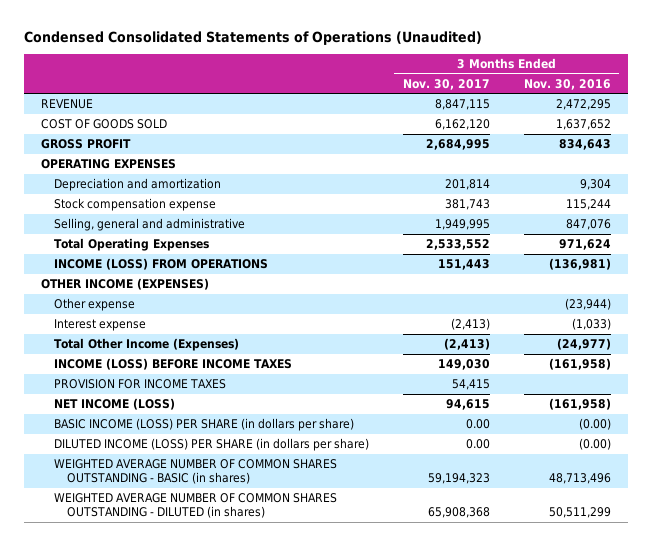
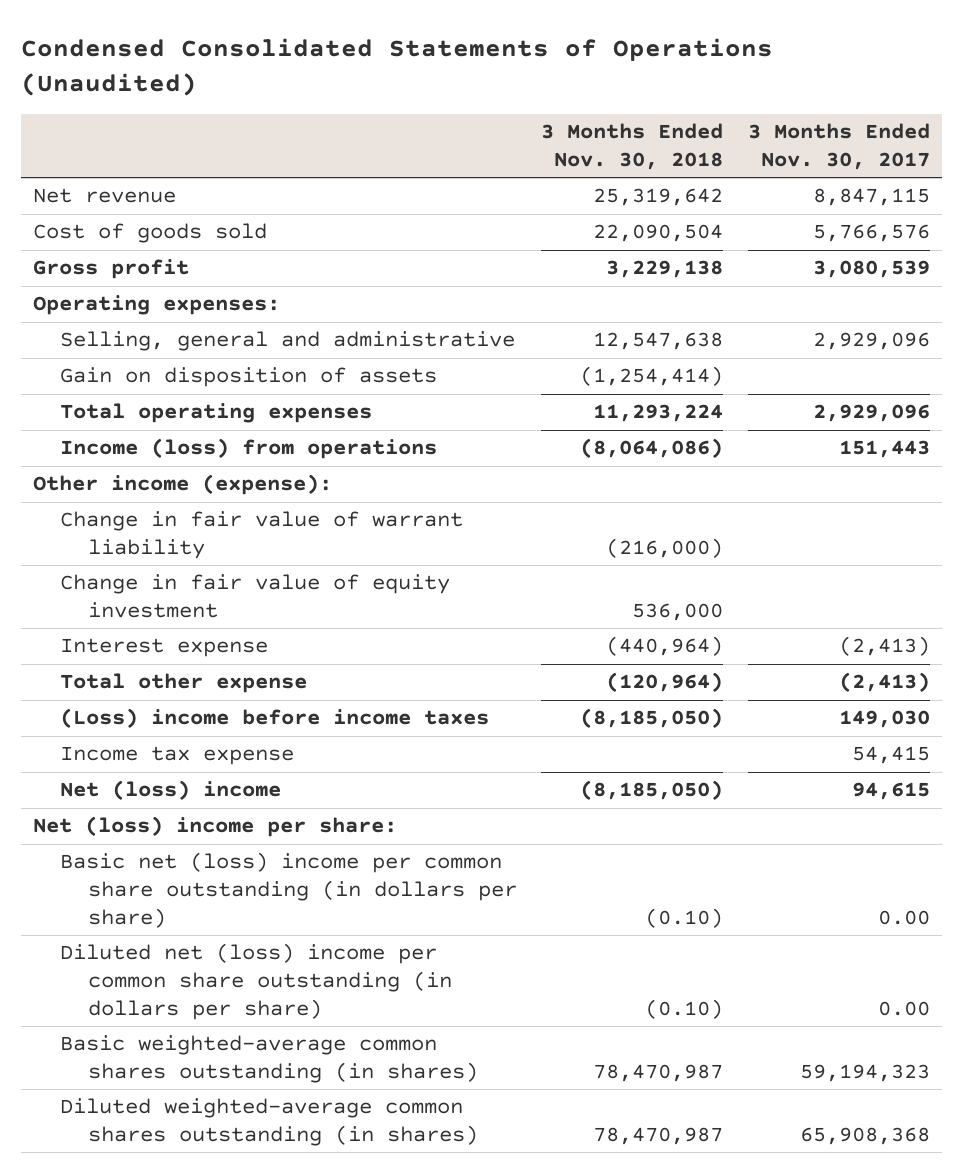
- | 3 Months Ended Nov. 30, 2017 | 3 Months Ended Nov. 30, 2016
+ | 3 Months Ended Nov. 30, 2018 | 3 Months Ended Nov. 30, 2017
- REVENUE | 8,847,115 | 2,472,295
- COST OF GOODS SOLD | 6,162,120 | 1,637,652
- GROSS PROFIT | 2,684,995 | 834,643
- OPERATING EXPENSES
- Depreciation and amortization | 201,814 | 9,304
- Stock compensation expense | 381,743 | 115,244
- Selling, general and administrative | 1,949,995 | 847,076
- Total Operating Expenses | 2,533,552 | 971,624
- INCOME (LOSS) FROM OPERATIONS | 151,443 | (136,981)
- OTHER INCOME (EXPENSES)
- Other expense | | (23,944)
+ Net revenue | 25,319,642 | 8,847,115
+ Cost of goods sold | 22,090,504 | 5,766,576
+ Gross profit | 3,229,138 | 3,080,539
+ Operating expenses:
+ Selling, general and administrative | 12,547,638 | 2,929,096
+ Gain on disposition of assets | (1,254,414) |
+ Total operating expenses | 11,293,224 | 2,929,096
+ Income (loss) from operations | (8,064,086) | 151,443
+ Other income (expense):
+ Change in fair value of warrant liability | (216,000) |
+ Change in fair value of equity investment | 536,000 |
- Total Other Income (Expenses) | (2,413) | (24,977)
- INCOME (LOSS) BEFORE INCOME TAXES | 149,030 | (161,958)
- PROVISION FOR INCOME TAXES | 54,415 |
- NET INCOME (LOSS) | 94,615 | (161,958)
- BASIC INCOME (LOSS) PER SHARE (in dollars per share) | 0.00 | (0.00)
- DILUTED INCOME (LOSS) PER SHARE (in dollars per share) | 0.00 | (0.00)
- WEIGHTED AVERAGE NUMBER OF COMMON SHARES OUTSTANDING - BASIC (in shares) | 59,194,323 | 48,713,496
- WEIGHTED AVERAGE NUMBER OF COMMON SHARES OUTSTANDING - DILUTED (in shares) | 65,908,368 | 50,511,299
+ Total other expense | (120,964) | (2,413)
+ (Loss) income before income taxes | (8,185,050) | 149,030
+ Income tax expense | | 54,415
+ Net (loss) income | (8,185,050) | 94,615
+ Net (loss) income per share:
+ Basic net (loss) income per common share outstanding (in dollars per share) | (0.10) | 0.00
+ Diluted net (loss) income per common share outstanding (in dollars per share) | (0.10) | 0.00
+ Basic weighted-average common shares outstanding (in shares) | 78,470,987 | 59,194,323
+ Diluted weighted-average common shares outstanding (in shares) | 78,470,987 | 65,908,368

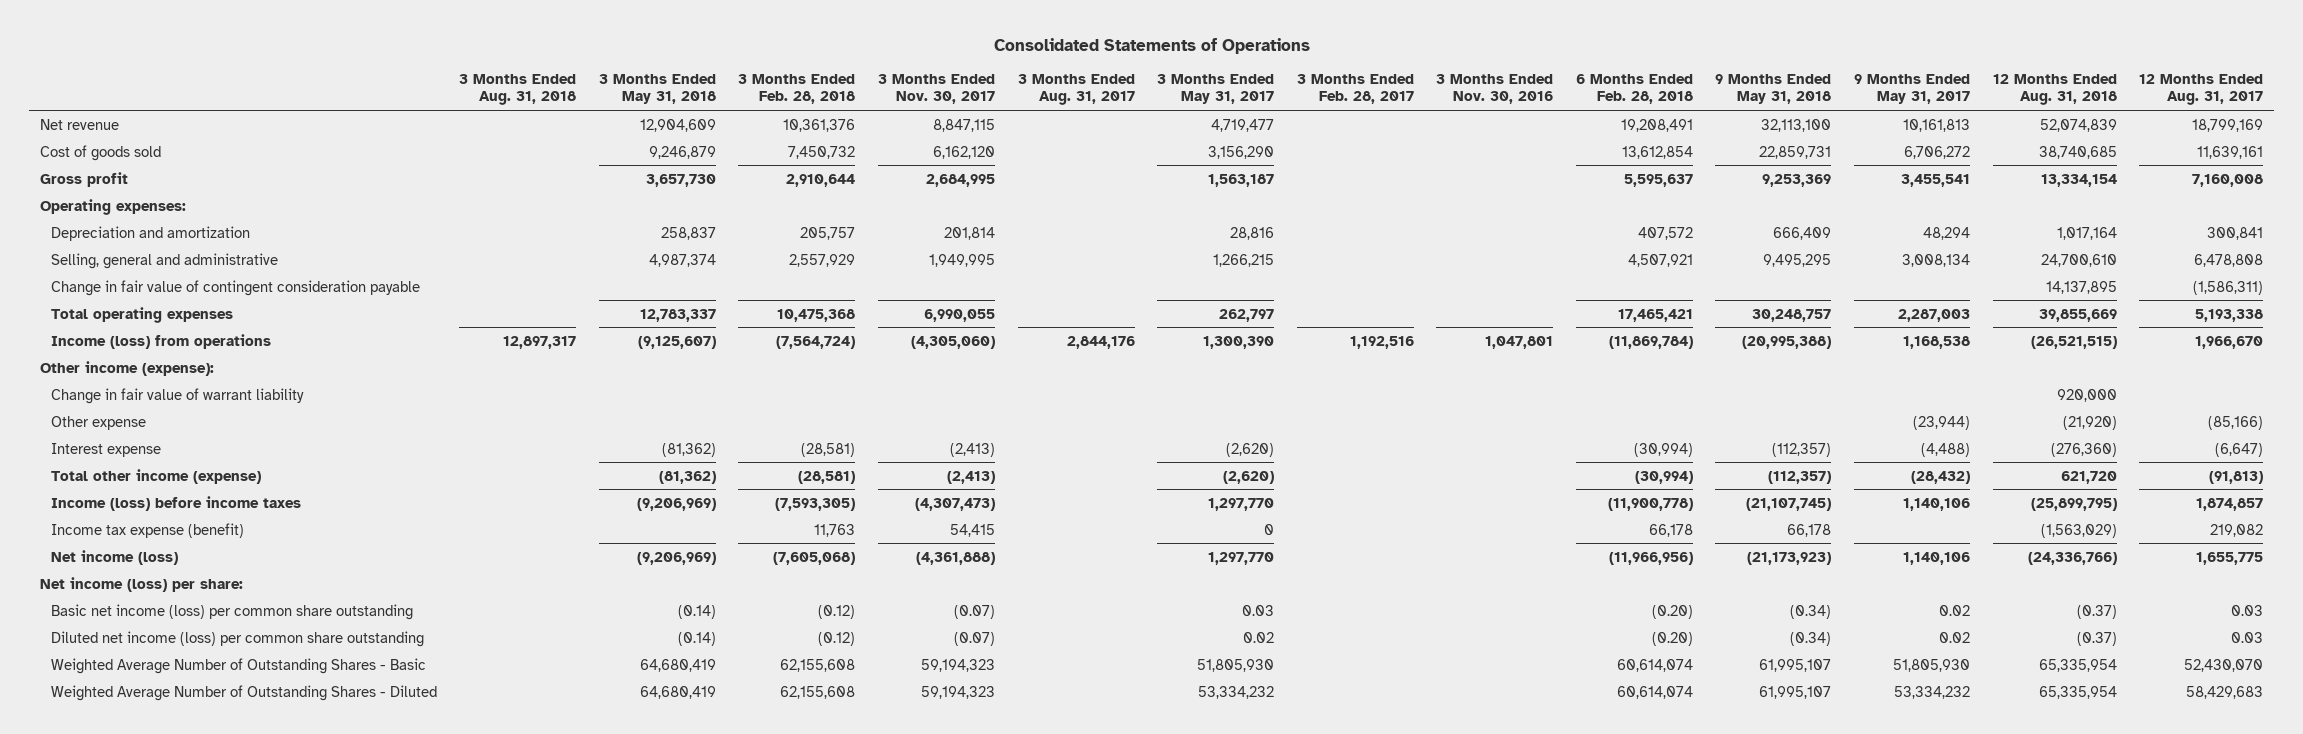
- Condensed Consolidated Statements of Operations (Unaudited)
+ Consolidated Statements of Operations
- | 3 Months Ended Nov. 30, 2018 | 3 Months Ended Nov. 30, 2017
+ | 3 Months Ended Aug. 31, 2018 | 3 Months Ended May 31, 2018 | 3 Months Ended Feb. 28, 2018 | 3 Months Ended Nov. 30, 2017 | 3 Months Ended Aug. 31, 2017 | 3 Months Ended May 31, 2017 | 3 Months Ended Feb. 28, 2017 | 3 Months Ended Nov. 30, 2016 | 6 Months Ended Feb. 28, 2018 | 9 Months Ended May 31, 2018 | 9 Months Ended May 31, 2017 | 12 Months Ended Aug. 31, 2018 | 12 Months Ended Aug. 31, 2017
- Cost of goods sold | 22,090,504 | 5,766,576
- Gross profit | 3,229,138 | 3,080,539
+ Cost of goods sold | | 9,246,879 | 7,450,732 | 6,162,120 | | 3,156,290 | | | 13,612,854 | 22,859,731 | 6,706,272 | 38,740,685 | 11,639,161
+ Gross profit | | 3,657,730 | 2,910,644 | 2,684,995 | | 1,563,187 | | | 5,595,637 | 9,253,369 | 3,455,541 | 13,334,154 | 7,160,008
- Selling, general and administrative | 12,547,638 | 2,929,096
- Gain on disposition of assets | (1,254,414) |
- Total operating expenses | 11,293,224 | 2,929,096
- Income (loss) from operations | (8,064,086) | 151,443
+ Depreciation and amortization | | 258,837 | 205,757 | 201,814 | | 28,816 | | | 407,572 | 666,409 | 48,294 | 1,017,164 | 300,841
+ Selling, general and administrative | | 4,987,374 | 2,557,929 | 1,949,995 | | 1,266,215 | | | 4,507,921 | 9,495,295 | 3,008,134 | 24,700,610 | 6,478,808
+ Change in fair value of contingent consideration payable | | | | | | | | | | | | 14,137,895 | (1,586,311)
+ Total operating expenses | | 12,783,337 | 10,475,368 | 6,990,055 | | 262,797 | | | 17,465,421 | 30,248,757 | 2,287,003 | 39,855,669 | 5,193,338
+ Income (loss) from operations | 12,897,317 | (9,125,607) | (7,564,724) | (4,305,060) | 2,844,176 | 1,300,390 | 1,192,516 | 1,047,801 | (11,869,784) | (20,995,388) | 1,168,538 | (26,521,515) | 1,966,670
- Change in fair value of equity investment | 536,000 |
+ Other expense | | | | | | | | | | | (23,944) | (21,920) | (85,166)
- Total other expense | (120,964) | (2,413)
- (Loss) income before income taxes | (8,185,050) | 149,030
- Income tax expense | | 54,415
- Net (loss) income | (8,185,050) | 94,615
- Net (loss) income per share:
- Basic net (loss) income per common share outstanding (in dollars per share) | (0.10) | 0.00
- Diluted net (loss) income per common share outstanding (in dollars per share) | (0.10) | 0.00
- Basic weighted-average common shares outstanding (in shares) | 78,470,987 | 59,194,323
- Diluted weighted-average common shares outstanding (in shares) | 78,470,987 | 65,908,368
+ Total other income (expense) | | (81,362) | (28,581) | (2,413) | | (2,620) | | | (30,994) | (112,357) | (28,432) | 621,720 | (91,813)
+ Income (loss) before income taxes | | (9,206,969) | (7,593,305) | (4,307,473) | | 1,297,770 | | | (11,900,778) | (21,107,745) | 1,140,106 | (25,899,795) | 1,874,857
+ Income tax expense (benefit) | | | 11,763 | 54,415 | | 0 | | | 66,178 | 66,178 | | (1,563,029) | 219,082
+ Net income (loss) | | (9,206,969) | (7,605,068) | (4,361,888) | | 1,297,770 | | | (11,966,956) | (21,173,923) | 1,140,106 | (24,336,766) | 1,655,775
+ Net income (loss) per share:
+ Basic net income (loss) per common share outstanding | | (0.14) | (0.12) | (0.07) | | 0.03 | | | (0.20) | (0.34) | 0.02 | (0.37) | 0.03
+ Diluted net income (loss) per common share outstanding | | (0.14) | (0.12) | (0.07) | | 0.02 | | | (0.20) | (0.34) | 0.02 | (0.37) | 0.03
+ Weighted Average Number of Outstanding Shares - Basic | | 64,680,419 | 62,155,608 | 59,194,323 | | 51,805,930 | | | 60,614,074 | 61,995,107 | 51,805,930 | 65,335,954 | 52,430,070
+ Weighted Average Number of Outstanding Shares - Diluted | | 64,680,419 | 62,155,608 | 59,194,323 | | 53,334,232 | | | 60,614,074 | 61,995,107 | 53,334,232 | 65,335,954 | 58,429,683

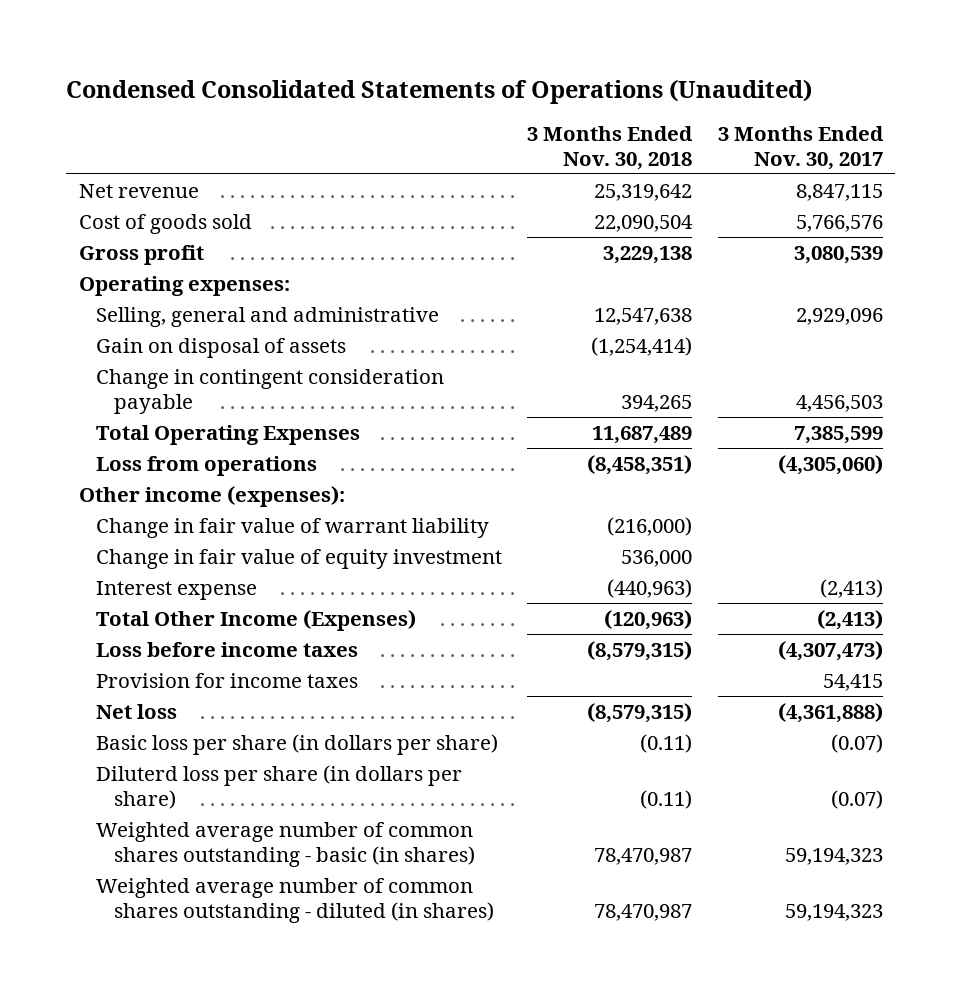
- Consolidated Statements of Operations
+ Condensed Consolidated Statements of Operations (Unaudited)
- | 3 Months Ended Aug. 31, 2018 | 3 Months Ended May 31, 2018 | 3 Months Ended Feb. 28, 2018 | 3 Months Ended Nov. 30, 2017 | 3 Months Ended Aug. 31, 2017 | 3 Months Ended May 31, 2017 | 3 Months Ended Feb. 28, 2017 | 3 Months Ended Nov. 30, 2016 | 6 Months Ended Feb. 28, 2018 | 9 Months Ended May 31, 2018 | 9 Months Ended May 31, 2017 | 12 Months Ended Aug. 31, 2018 | 12 Months Ended Aug. 31, 2017
+ | 3 Months Ended Nov. 30, 2018 | 3 Months Ended Nov. 30, 2017
- Cost of goods sold | | 9,246,879 | 7,450,732 | 6,162,120 | | 3,156,290 | | | 13,612,854 | 22,859,731 | 6,706,272 | 38,740,685 | 11,639,161
- Gross profit | | 3,657,730 | 2,910,644 | 2,684,995 | | 1,563,187 | | | 5,595,637 | 9,253,369 | 3,455,541 | 13,334,154 | 7,160,008
+ Cost of goods sold | 22,090,504 | 5,766,576
+ Gross profit | 3,229,138 | 3,080,539
- Depreciation and amortization | | 258,837 | 205,757 | 201,814 | | 28,816 | | | 407,572 | 666,409 | 48,294 | 1,017,164 | 300,841
- Selling, general and administrative | | 4,987,374 | 2,557,929 | 1,949,995 | | 1,266,215 | | | 4,507,921 | 9,495,295 | 3,008,134 | 24,700,610 | 6,478,808
- Change in fair value of contingent consideration payable | | | | | | | | | | | | 14,137,895 | (1,586,311)
- Total operating expenses | | 12,783,337 | 10,475,368 | 6,990,055 | | 262,797 | | | 17,465,421 | 30,248,757 | 2,287,003 | 39,855,669 | 5,193,338
- Income (loss) from operations | 12,897,317 | (9,125,607) | (7,564,724) | (4,305,060) | 2,844,176 | 1,300,390 | 1,192,516 | 1,047,801 | (11,869,784) | (20,995,388) | 1,168,538 | (26,521,515) | 1,966,670
- Other income (expense):
+ Selling, general and administrative | 12,547,638 | 2,929,096
+ Gain on disposal of assets | (1,254,414) |
+ Change in contingent consideration payable | 394,265 | 4,456,503
+ Total Operating Expenses | 11,687,489 | 7,385,599
+ Loss from operations | (8,458,351) | (4,305,060)
+ Other income (expenses):
- Other expense | | | | | | | | | | | (23,944) | (21,920) | (85,166)
+ Change in fair value of equity investment | 536,000 |
- Total other income (expense) | | (81,362) | (28,581) | (2,413) | | (2,620) | | | (30,994) | (112,357) | (28,432) | 621,720 | (91,813)
- Income (loss) before income taxes | | (9,206,969) | (7,593,305) | (4,307,473) | | 1,297,770 | | | (11,900,778) | (21,107,745) | 1,140,106 | (25,899,795) | 1,874,857
- Income tax expense (benefit) | | | 11,763 | 54,415 | | 0 | | | 66,178 | 66,178 | | (1,563,029) | 219,082
- Net income (loss) | | (9,206,969) | (7,605,068) | (4,361,888) | | 1,297,770 | | | (11,966,956) | (21,173,923) | 1,140,106 | (24,336,766) | 1,655,775
- Net income (loss) per share:
- Basic net income (loss) per common share outstanding | | (0.14) | (0.12) | (0.07) | | 0.03 | | | (0.20) | (0.34) | 0.02 | (0.37) | 0.03
- Diluted net income (loss) per common share outstanding | | (0.14) | (0.12) | (0.07) | | 0.02 | | | (0.20) | (0.34) | 0.02 | (0.37) | 0.03
- Weighted Average Number of Outstanding Shares - Basic | | 64,680,419 | 62,155,608 | 59,194,323 | | 51,805,930 | | | 60,614,074 | 61,995,107 | 51,805,930 | 65,335,954 | 52,430,070
- Weighted Average Number of Outstanding Shares - Diluted | | 64,680,419 | 62,155,608 | 59,194,323 | | 53,334,232 | | | 60,614,074 | 61,995,107 | 53,334,232 | 65,335,954 | 58,429,683
+ Total Other Income (Expenses) | (120,963) | (2,413)
+ Loss before income taxes | (8,579,315) | (4,307,473)
+ Provision for income taxes | | 54,415
+ Net loss | (8,579,315) | (4,361,888)
+ Basic loss per share (in dollars per share) | (0.11) | (0.07)
+ Diluterd loss per share (in dollars per share) | (0.11) | (0.07)
+ Weighted average number of common shares outstanding - basic (in shares) | 78,470,987 | 59,194,323
+ Weighted average number of common shares outstanding - diluted (in shares) | 78,470,987 | 59,194,323

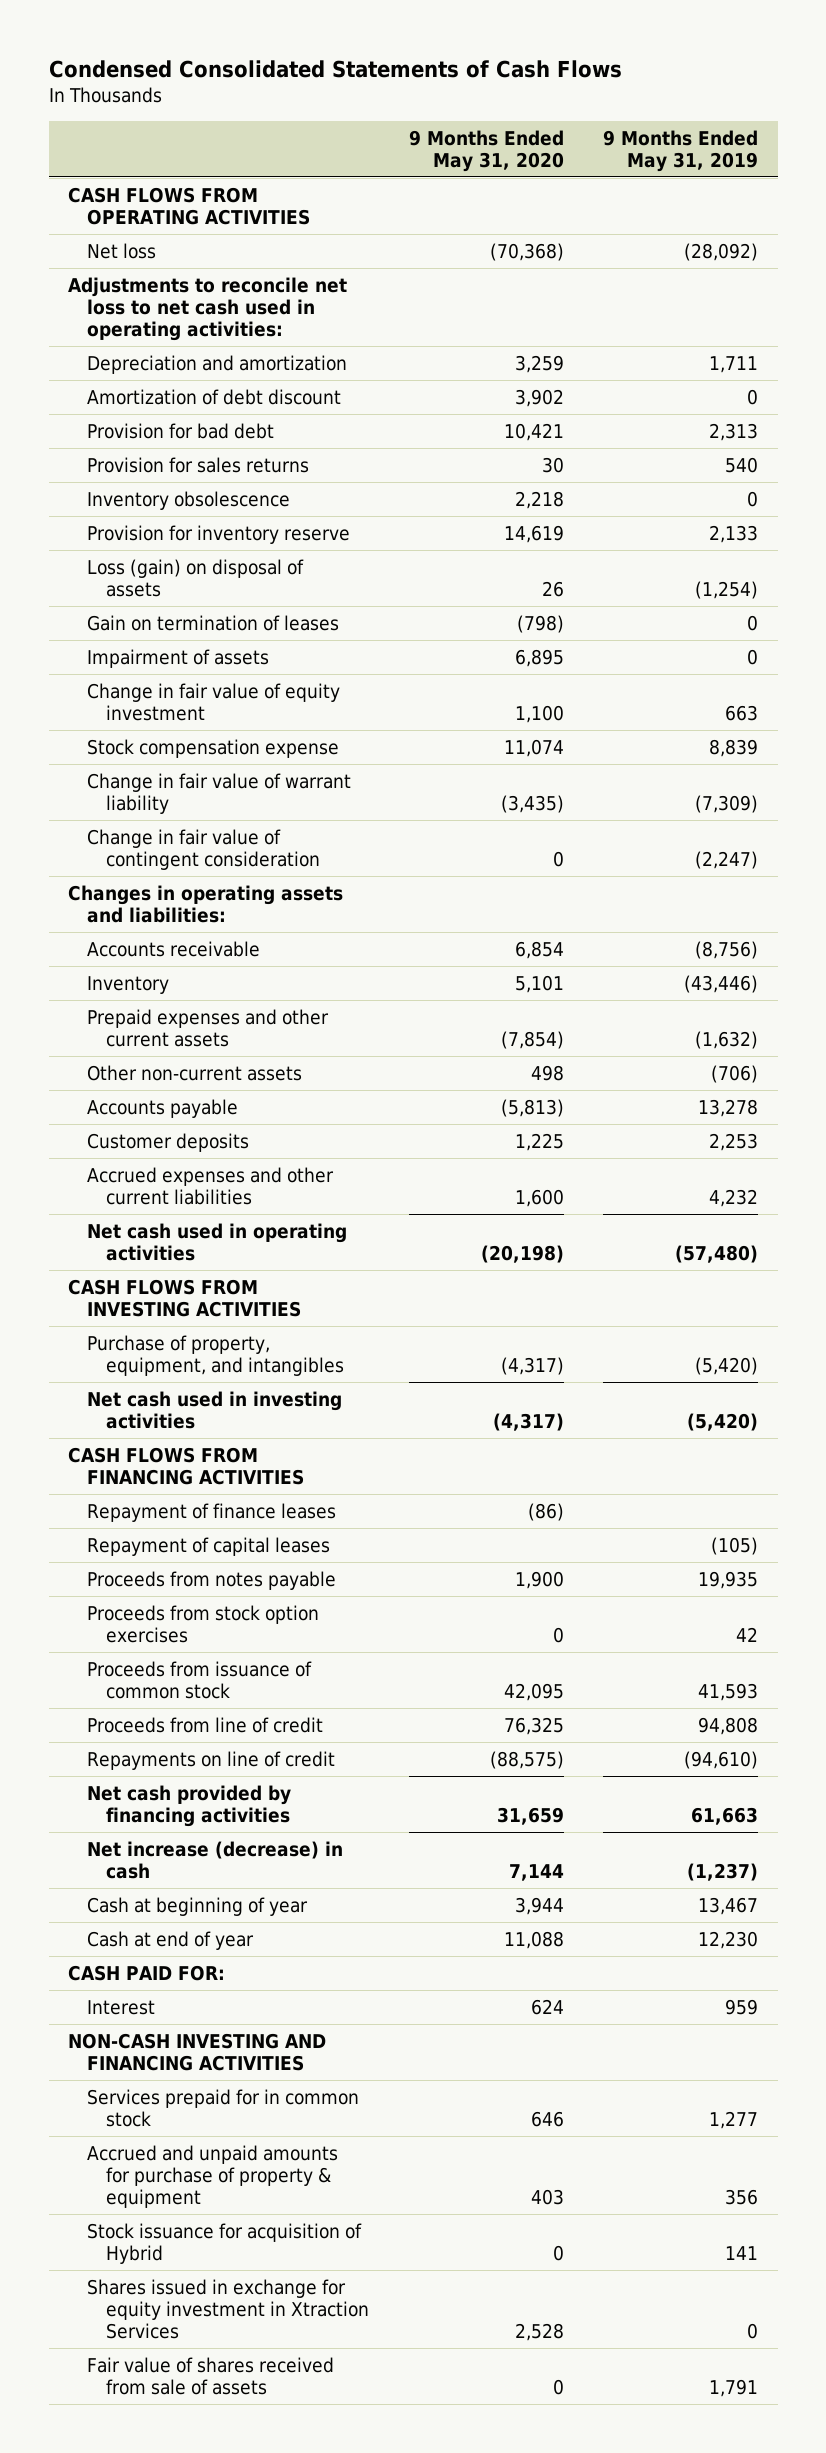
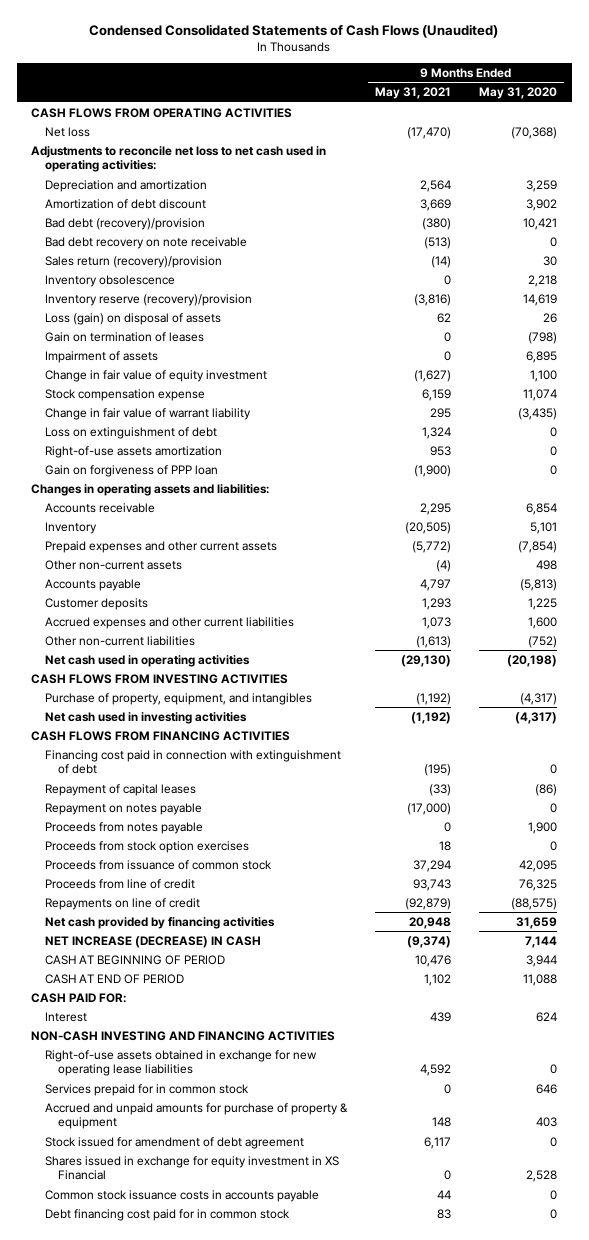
- Condensed Consolidated Statements of Cash Flows
+ Condensed Consolidated Statements of Cash Flows (Unaudited)
- | 9 Months Ended May 31, 2020 | 9 Months Ended May 31, 2019
+ | 9 Months Ended May 31, 2021 | 9 Months Ended May 31, 2020
- Provision for bad debt | 10,421 | 2,313
- Provision for sales returns | 30 | 540
+ Bad debt (recovery)/provision | (380) | 10,421
+ Bad debt recovery on note receivable | (513) | 0
+ Sales return (recovery)/provision | (14) | 30
- Provision for inventory reserve | 14,619 | 2,133
+ Inventory reserve (recovery)/provision | (3,816) | 14,619
- Change in fair value of contingent consideration | 0 | (2,247)
+ Loss on extinguishment of debt | 1,324 | 0
+ Right-of-use assets amortization | 953 | 0
+ Gain on forgiveness of PPP loan | (1,900) | 0
+ Other non-current liabilities | (1,613) | (752)
- Repayment of finance leases | (86) |
- Repayment of capital leases | | (105)
+ Financing cost paid in connection with extinguishment of debt | (195) | 0
+ Repayment of capital leases | (33) | (86)
+ Repayment on notes payable | (17,000) | 0
- Net increase (decrease) in cash | 7,144 | (1,237)
- Cash at beginning of year | 3,944 | 13,467
- Cash at end of year | 11,088 | 12,230
+ NET INCREASE (DECREASE) IN CASH | (9,374) | 7,144
+ CASH AT BEGINNING OF PERIOD | 10,476 | 3,944
+ CASH AT END OF PERIOD | 1,102 | 11,088
+ Right-of-use assets obtained in exchange for new operating lease liabilities | 4,592 | 0
- Stock issuance for acquisition of Hybrid | 0 | 141
- Shares issued in exchange for equity investment in Xtraction Services | 2,528 | 0
- Fair value of shares received from sale of assets | 0 | 1,791
+ Stock issued for amendment of debt agreement | 6,117 | 0
+ Shares issued in exchange for equity investment in XS Financial | 0 | 2,528
+ Common stock issuance costs in accounts payable | 44 | 0
+ Debt financing cost paid for in common stock | 83 | 0

